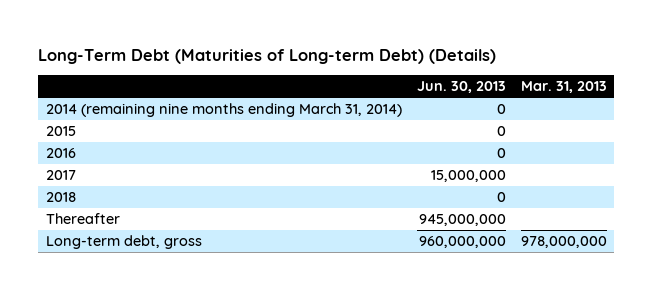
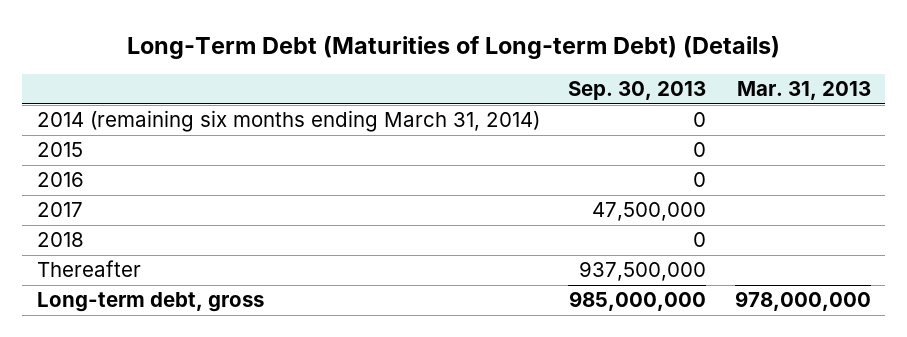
- | Jun. 30, 2013 | Mar. 31, 2013
+ | Sep. 30, 2013 | Mar. 31, 2013
- 2014 (remaining nine months ending March 31, 2014) | 0 |
+ 2014 (remaining six months ending March 31, 2014) | 0 |

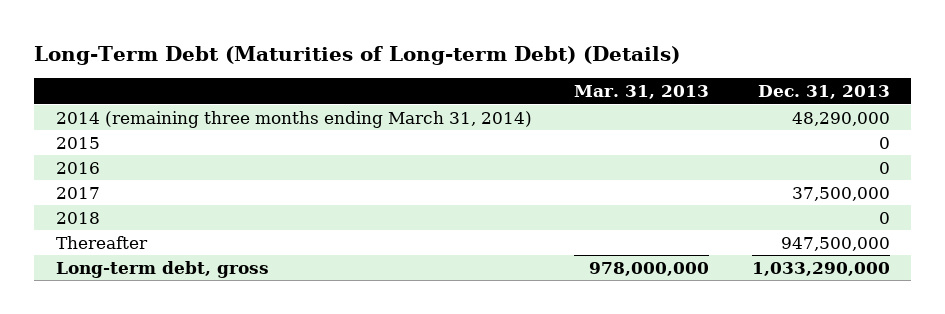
- | Sep. 30, 2013 | Mar. 31, 2013
+ | Mar. 31, 2013 | Dec. 31, 2013
- 2014 (remaining six months ending March 31, 2014) | 0 |
+ 2014 (remaining three months ending March 31, 2014) | | 48,290,000

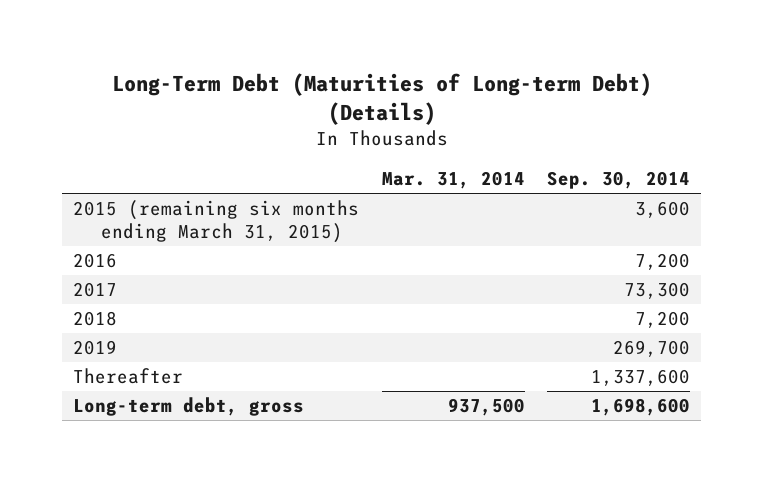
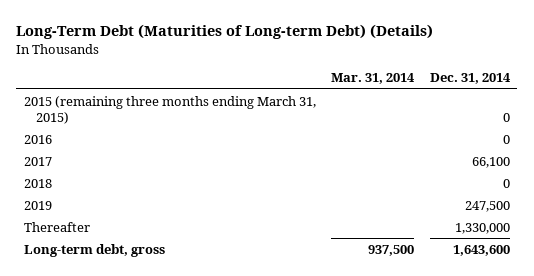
- | Mar. 31, 2014 | Sep. 30, 2014
+ | Mar. 31, 2014 | Dec. 31, 2014
- 2015 (remaining six months ending March 31, 2015) | | 3,600
+ 2015 (remaining three months ending March 31, 2015) | | 0

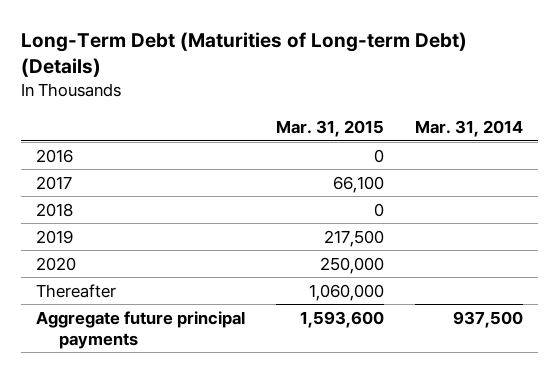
- | Mar. 31, 2014 | Dec. 31, 2014
+ | Mar. 31, 2015 | Mar. 31, 2014
- 2015 (remaining three months ending March 31, 2015) | | 0
+ 2020 | 250,000 |
- Long-term debt, gross | 937,500 | 1,643,600
+ Aggregate future principal payments | 1,593,600 | 937,500

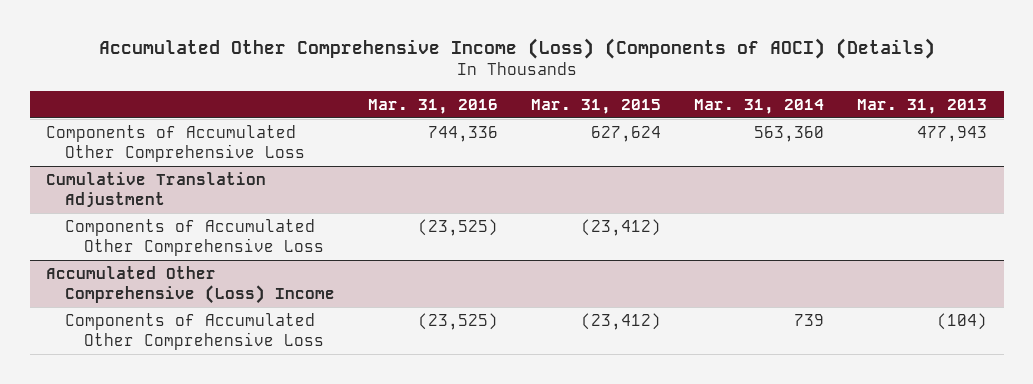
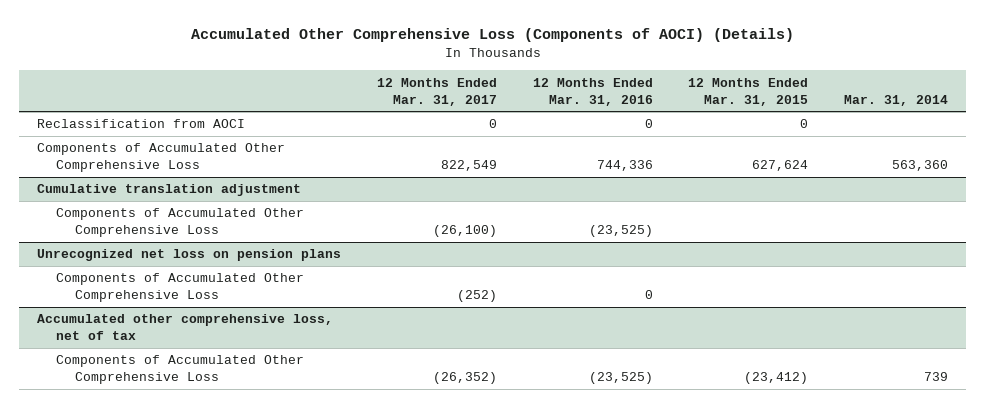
- Accumulated Other Comprehensive Income (Loss) (Components of AOCI) (Details)
+ Accumulated Other Comprehensive Loss (Components of AOCI) (Details)
- | Mar. 31, 2016 | Mar. 31, 2015 | Mar. 31, 2014 | Mar. 31, 2013
+ | 12 Months Ended Mar. 31, 2017 | 12 Months Ended Mar. 31, 2016 | 12 Months Ended Mar. 31, 2015 | Mar. 31, 2014
+ Reclassification from AOCI | 0 | 0 | 0 |
- Cumulative Translation Adjustment
+ Cumulative translation adjustment
- Accumulated Other Comprehensive (Loss) Income
+ Unrecognized net loss on pension plans
+ Components of Accumulated Other Comprehensive Loss | (252) | 0 | |
+ Accumulated other comprehensive loss, net of tax

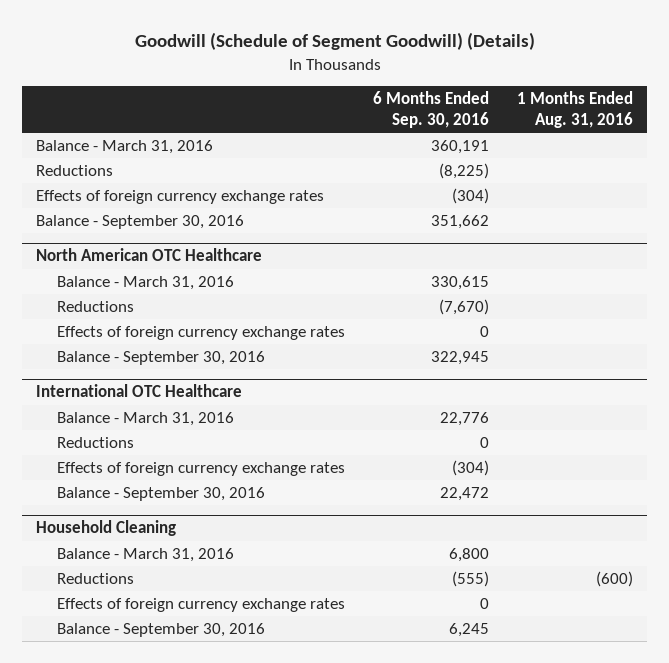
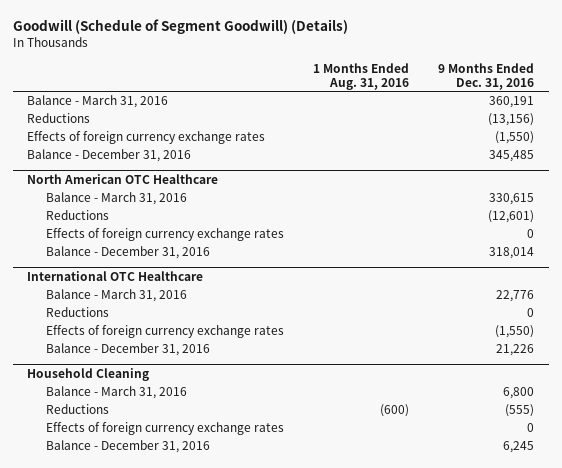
- | 6 Months Ended Sep. 30, 2016 | 1 Months Ended Aug. 31, 2016
+ | 1 Months Ended Aug. 31, 2016 | 9 Months Ended Dec. 31, 2016
- Balance - September 30, 2016 | 351,662 |
+ Balance - December 31, 2016 | | 345,485
@ North American OTC Healthcare
- Balance - September 30, 2016 | 322,945 |
+ Balance - December 31, 2016 | | 318,014
@ International OTC Healthcare
- Balance - September 30, 2016 | 22,472 |
+ Balance - December 31, 2016 | | 21,226
@ Household Cleaning
- Balance - September 30, 2016 | 6,245 |
+ Balance - December 31, 2016 | | 6,245

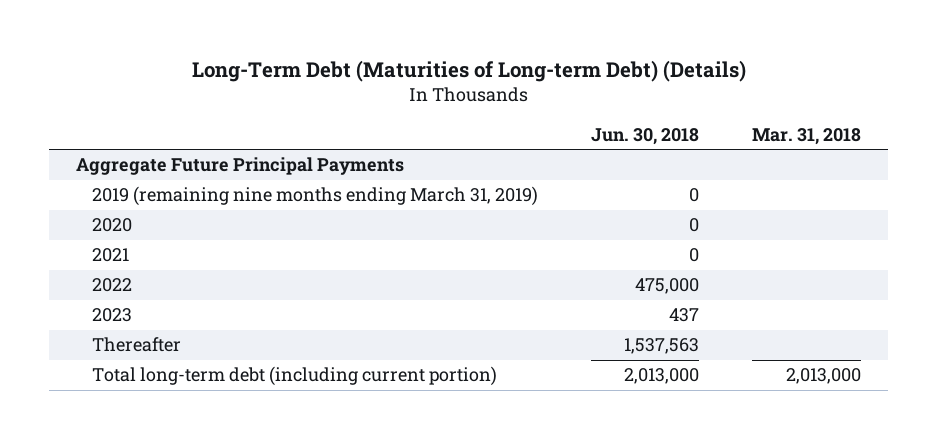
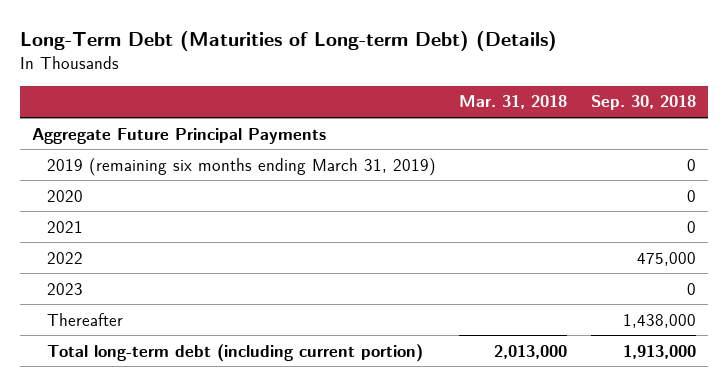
- | Jun. 30, 2018 | Mar. 31, 2018
+ | Mar. 31, 2018 | Sep. 30, 2018
- 2019 (remaining nine months ending March 31, 2019) | 0 |
+ 2019 (remaining six months ending March 31, 2019) | | 0

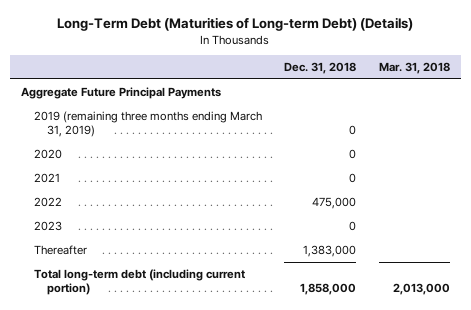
- | Mar. 31, 2018 | Sep. 30, 2018
+ | Dec. 31, 2018 | Mar. 31, 2018
- 2019 (remaining six months ending March 31, 2019) | | 0
+ 2019 (remaining three months ending March 31, 2019) | 0 |

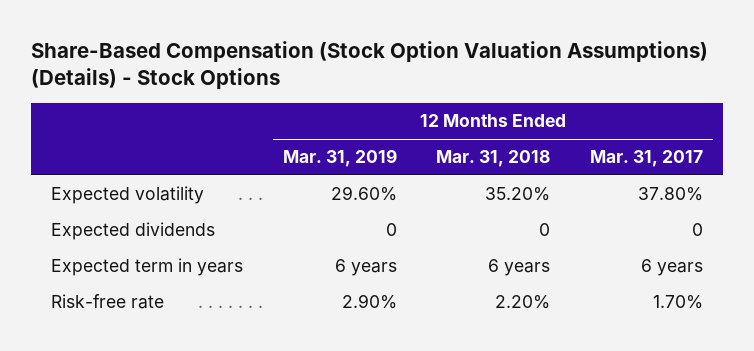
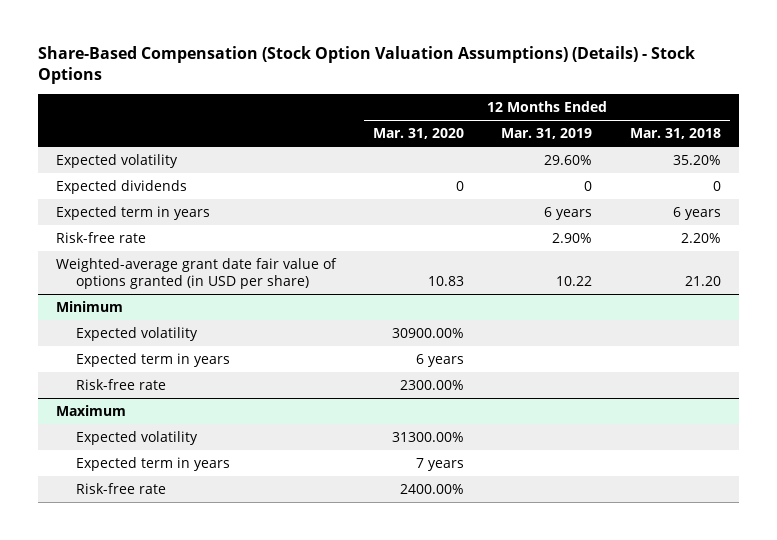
- | 12 Months Ended Mar. 31, 2019 | 12 Months Ended Mar. 31, 2018 | 12 Months Ended Mar. 31, 2017
+ | 12 Months Ended Mar. 31, 2020 | 12 Months Ended Mar. 31, 2019 | 12 Months Ended Mar. 31, 2018
+ Weighted-average grant date fair value of options granted (in USD per share) | 10.83 | 10.22 | 21.20
+ Minimum
+ Expected volatility | 30900.00% | |
+ Expected term in years | 6 years | |
+ Risk-free rate | 2300.00% | |
+ Maximum
+ Expected volatility | 31300.00% | |
+ Expected term in years | 7 years | |
+ Risk-free rate | 2400.00% | |

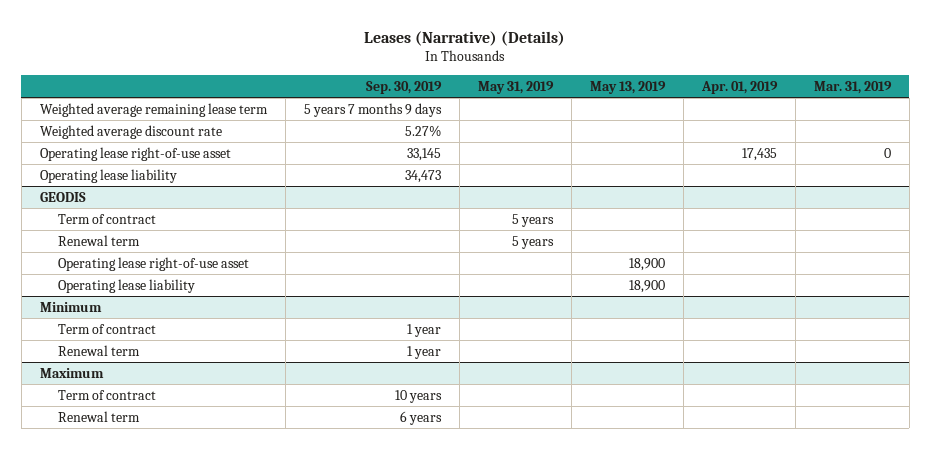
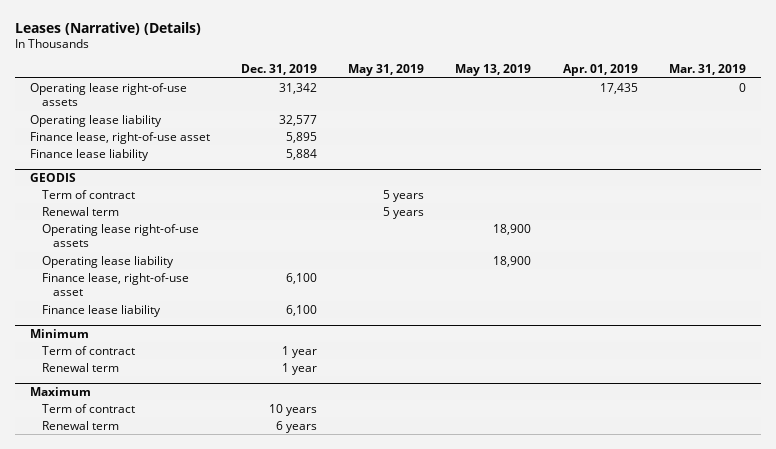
- | Sep. 30, 2019 | May 31, 2019 | May 13, 2019 | Apr. 01, 2019 | Mar. 31, 2019
+ | Dec. 31, 2019 | May 31, 2019 | May 13, 2019 | Apr. 01, 2019 | Mar. 31, 2019
- Weighted average remaining lease term | 5 years 7 months 9 days | | | |
- Weighted average discount rate | 5.27% | | | |
- Operating lease right-of-use asset | 33,145 | | | 17,435 | 0
+ Operating lease right-of-use assets | 31,342 | | | 17,435 | 0
+ Finance lease, right-of-use asset | 5,895 | | | |
+ Finance lease liability | 5,884 | | | |
@ GEODIS
- Operating lease right-of-use asset | | | 18,900 | |
+ Operating lease right-of-use assets | | | 18,900 | |
+ Finance lease, right-of-use asset | 6,100 | | | |
+ Finance lease liability | 6,100 | | | |

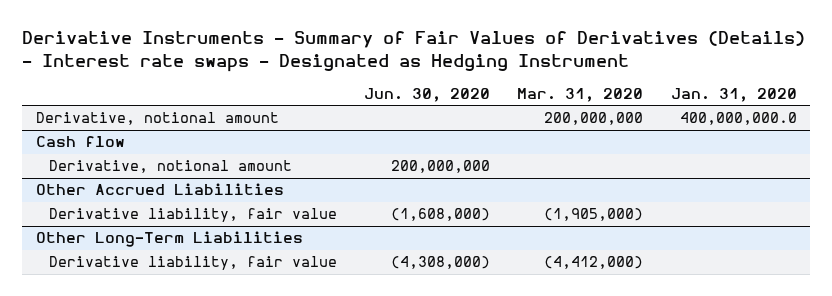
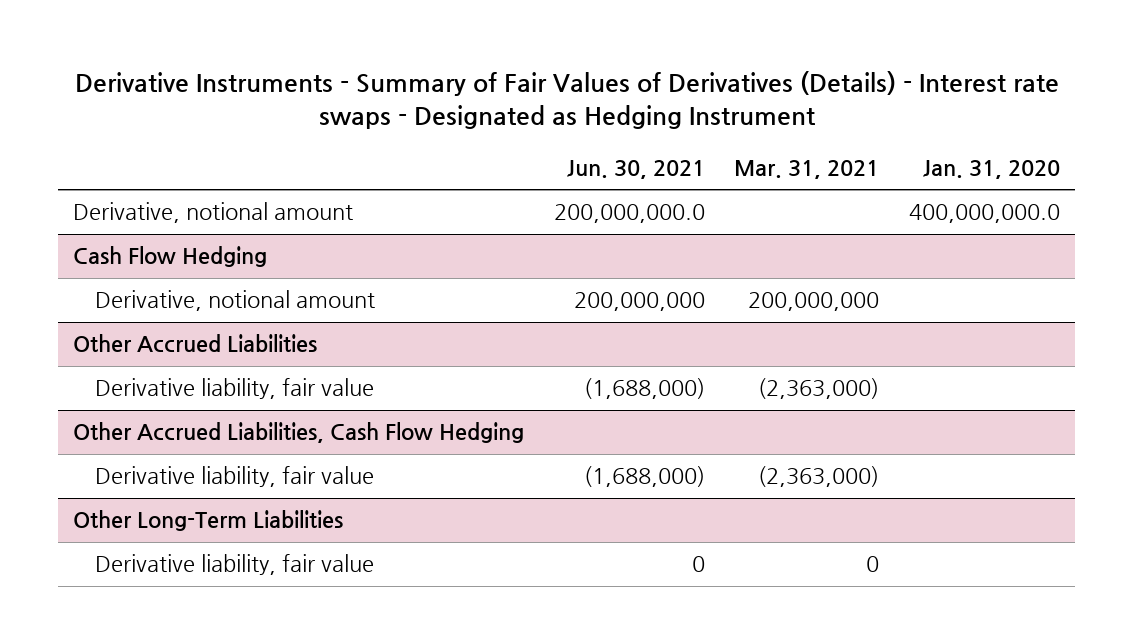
- | Jun. 30, 2020 | Mar. 31, 2020 | Jan. 31, 2020
+ | Jun. 30, 2021 | Mar. 31, 2021 | Jan. 31, 2020
- Cash flow
+ Cash Flow Hedging
+ Other Accrued Liabilities, Cash Flow Hedging
+ Derivative liability, fair value | (1,688,000) | (2,363,000) |

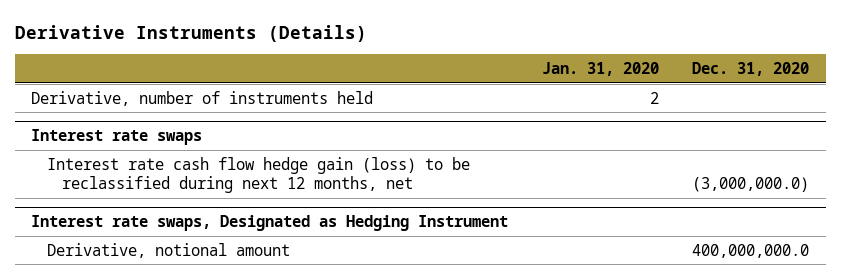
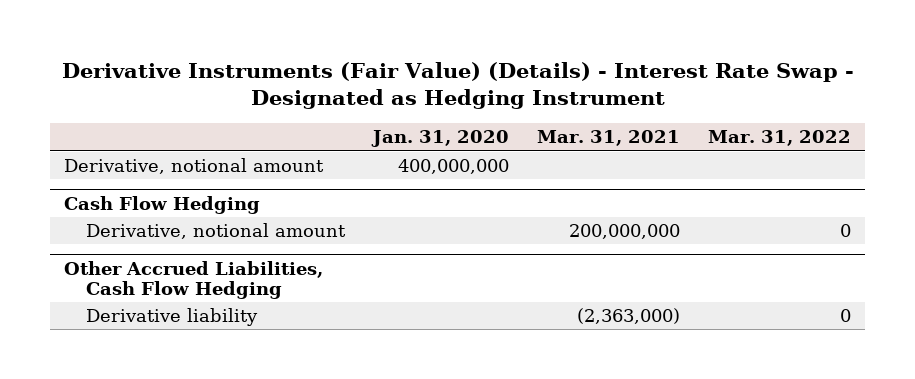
- Derivative Instruments (Details)
+ Derivative Instruments (Fair Value) (Details) - Interest Rate Swap - Designated as Hedging Instrument
- | Jan. 31, 2020 | Dec. 31, 2020
+ | Jan. 31, 2020 | Mar. 31, 2021 | Mar. 31, 2022
- Derivative, number of instruments held | 2 |
- Interest rate swaps
- Interest rate cash flow hedge gain (loss) to be reclassified during next 12 months, net | | (3,000,000.0)
- Interest rate swaps, Designated as Hedging Instrument
- Derivative, notional amount | | 400,000,000.0
+ Derivative, notional amount | 400,000,000 | |
+ Cash Flow Hedging
+ Derivative, notional amount | | 200,000,000 | 0
+ Other Accrued Liabilities, Cash Flow Hedging
+ Derivative liability | | (2,363,000) | 0

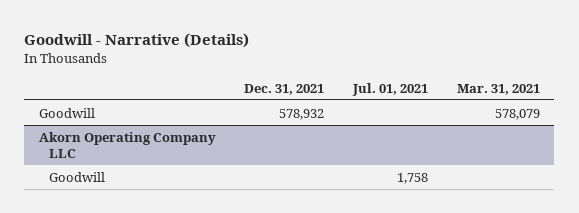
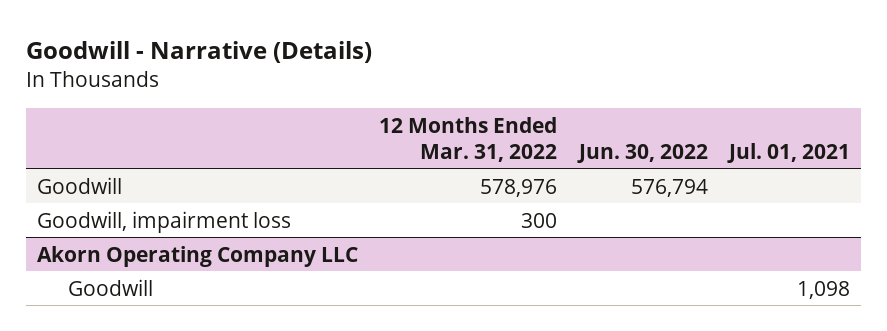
- | Dec. 31, 2021 | Jul. 01, 2021 | Mar. 31, 2021
+ | 12 Months Ended Mar. 31, 2022 | Jun. 30, 2022 | Jul. 01, 2021
+ Goodwill, impairment loss | 300 | |
@ Akorn Operating Company LLC
- Goodwill | | 1,758 |
+ Goodwill | | | 1,098

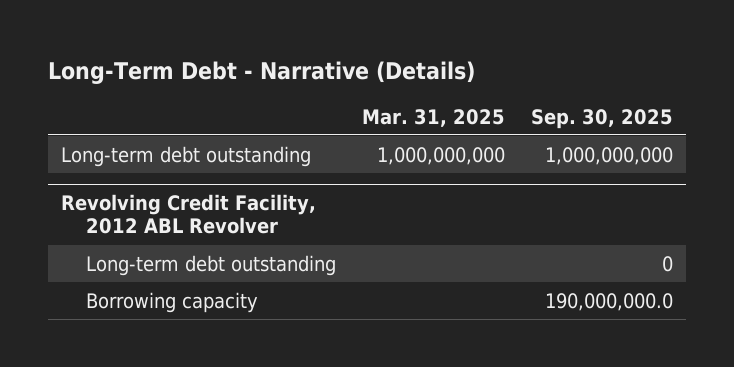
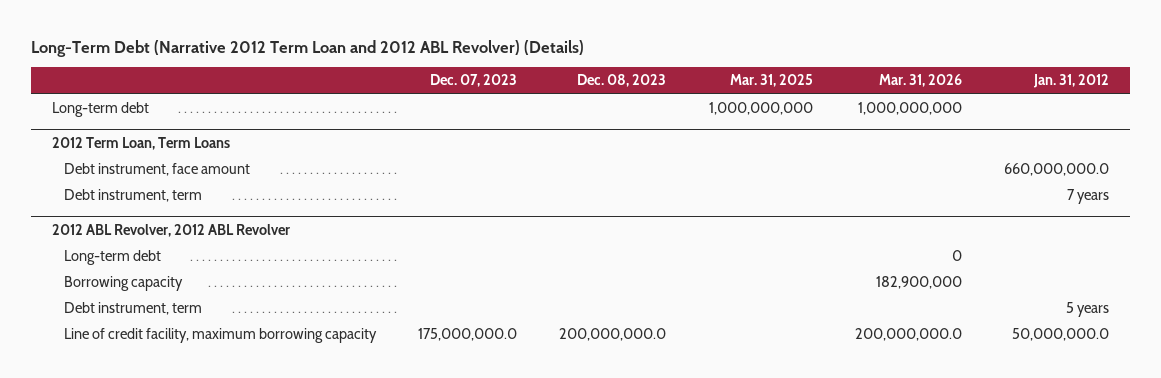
- Long-Term Debt - Narrative (Details)
+ Long-Term Debt (Narrative 2012 Term Loan and 2012 ABL Revolver) (Details)
- | Mar. 31, 2025 | Sep. 30, 2025
+ | Dec. 07, 2023 | Dec. 08, 2023 | Mar. 31, 2025 | Mar. 31, 2026 | Jan. 31, 2012
- Long-term debt outstanding | 1,000,000,000 | 1,000,000,000
- Revolving Credit Facility, 2012 ABL Revolver
- Long-term debt outstanding | | 0
+ Long-term debt | | | 1,000,000,000 | 1,000,000,000 |
+ 2012 Term Loan, Term Loans
+ Debt instrument, face amount | | | | | 660,000,000.0
+ Debt instrument, term | | | | | 7 years
+ 2012 ABL Revolver, 2012 ABL Revolver
+ Long-term debt | | | | 0 |
+ Debt instrument, term | | | | | 5 years
+ Line of credit facility, maximum borrowing capacity | 175,000,000.0 | 200,000,000.0 | | 200,000,000.0 | 50,000,000.0

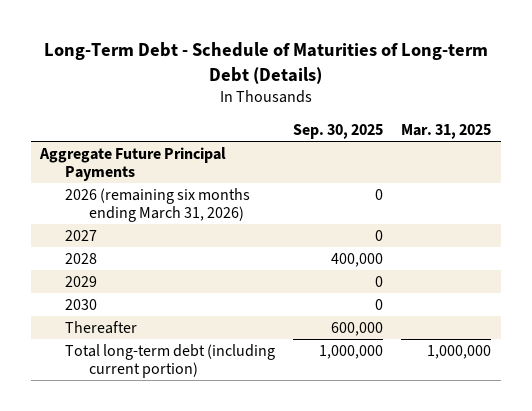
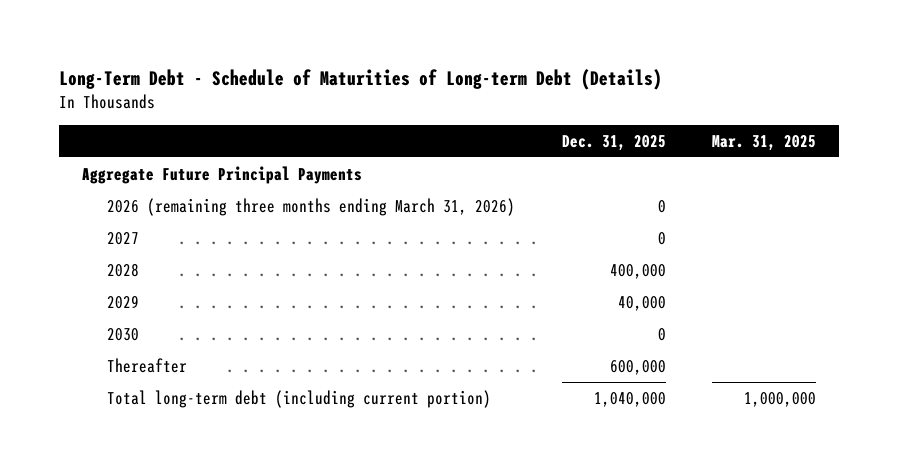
- | Sep. 30, 2025 | Mar. 31, 2025
+ | Dec. 31, 2025 | Mar. 31, 2025
- 2026 (remaining six months ending March 31, 2026) | 0 |
+ 2026 (remaining three months ending March 31, 2026) | 0 |

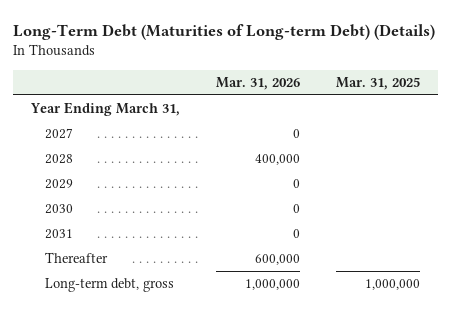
- Long-Term Debt - Schedule of Maturities of Long-term Debt (Details)
+ Long-Term Debt (Maturities of Long-term Debt) (Details)
- | Dec. 31, 2025 | Mar. 31, 2025
+ | Mar. 31, 2026 | Mar. 31, 2025
- Aggregate Future Principal Payments
- 2026 (remaining three months ending March 31, 2026) | 0 |
+ Year Ending March 31,
+ 2031 | 0 |
- Total long-term debt (including current portion) | 1,040,000 | 1,000,000
+ Long-term debt, gross | 1,000,000 | 1,000,000

